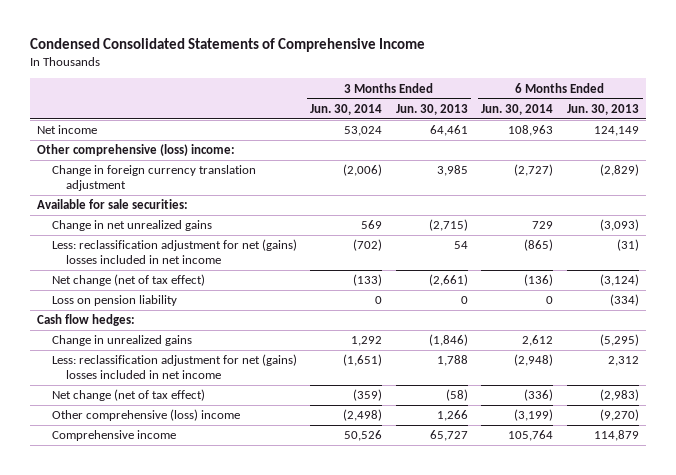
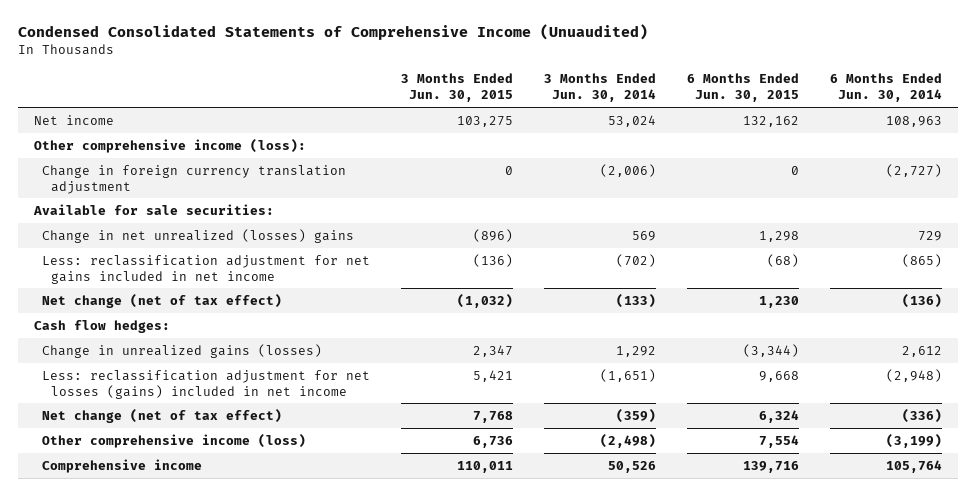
- Condensed Consolidated Statements of Comprehensive Income
+ Condensed Consolidated Statements of Comprehensive Income (Unuaudited)
- | 3 Months Ended Jun. 30, 2014 | 3 Months Ended Jun. 30, 2013 | 6 Months Ended Jun. 30, 2014 | 6 Months Ended Jun. 30, 2013
+ | 3 Months Ended Jun. 30, 2015 | 3 Months Ended Jun. 30, 2014 | 6 Months Ended Jun. 30, 2015 | 6 Months Ended Jun. 30, 2014
- Other comprehensive (loss) income:
+ Other comprehensive income (loss):
- Change in net unrealized gains | 569 | (2,715) | 729 | (3,093)
- Less: reclassification adjustment for net (gains) losses included in net income | (702) | 54 | (865) | (31)
+ Change in net unrealized (losses) gains | (896) | 569 | 1,298 | 729
+ Less: reclassification adjustment for net gains included in net income | (136) | (702) | (68) | (865)
- Loss on pension liability | 0 | 0 | 0 | (334)
- Change in unrealized gains | 1,292 | (1,846) | 2,612 | (5,295)
- Less: reclassification adjustment for net (gains) losses included in net income | (1,651) | 1,788 | (2,948) | 2,312
+ Change in unrealized gains (losses) | 2,347 | 1,292 | (3,344) | 2,612
+ Less: reclassification adjustment for net losses (gains) included in net income | 5,421 | (1,651) | 9,668 | (2,948)
- Other comprehensive (loss) income | (2,498) | 1,266 | (3,199) | (9,270)
+ Other comprehensive income (loss) | 6,736 | (2,498) | 7,554 | (3,199)

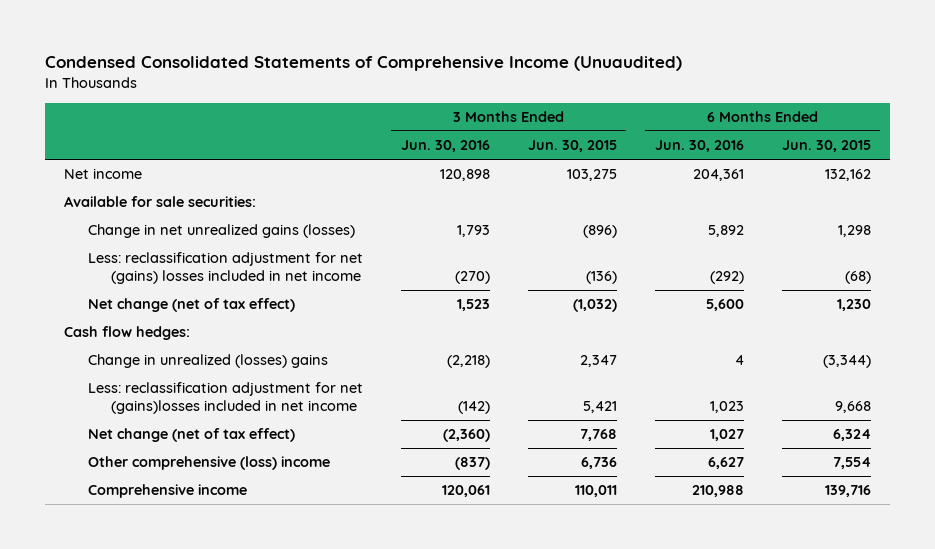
- | 3 Months Ended Jun. 30, 2015 | 3 Months Ended Jun. 30, 2014 | 6 Months Ended Jun. 30, 2015 | 6 Months Ended Jun. 30, 2014
+ | 3 Months Ended Jun. 30, 2016 | 3 Months Ended Jun. 30, 2015 | 6 Months Ended Jun. 30, 2016 | 6 Months Ended Jun. 30, 2015
- Other comprehensive income (loss):
- Change in foreign currency translation adjustment | 0 | (2,006) | 0 | (2,727)
- Change in net unrealized (losses) gains | (896) | 569 | 1,298 | 729
- Less: reclassification adjustment for net gains included in net income | (136) | (702) | (68) | (865)
+ Change in net unrealized gains (losses) | 1,793 | (896) | 5,892 | 1,298
+ Less: reclassification adjustment for net (gains) losses included in net income | (270) | (136) | (292) | (68)
- Change in unrealized gains (losses) | 2,347 | 1,292 | (3,344) | 2,612
- Less: reclassification adjustment for net losses (gains) included in net income | 5,421 | (1,651) | 9,668 | (2,948)
+ Change in unrealized (losses) gains | (2,218) | 2,347 | 4 | (3,344)
+ Less: reclassification adjustment for net (gains)losses included in net income | (142) | 5,421 | 1,023 | 9,668
- Other comprehensive income (loss) | 6,736 | (2,498) | 7,554 | (3,199)
+ Other comprehensive (loss) income | (837) | 6,736 | 6,627 | 7,554

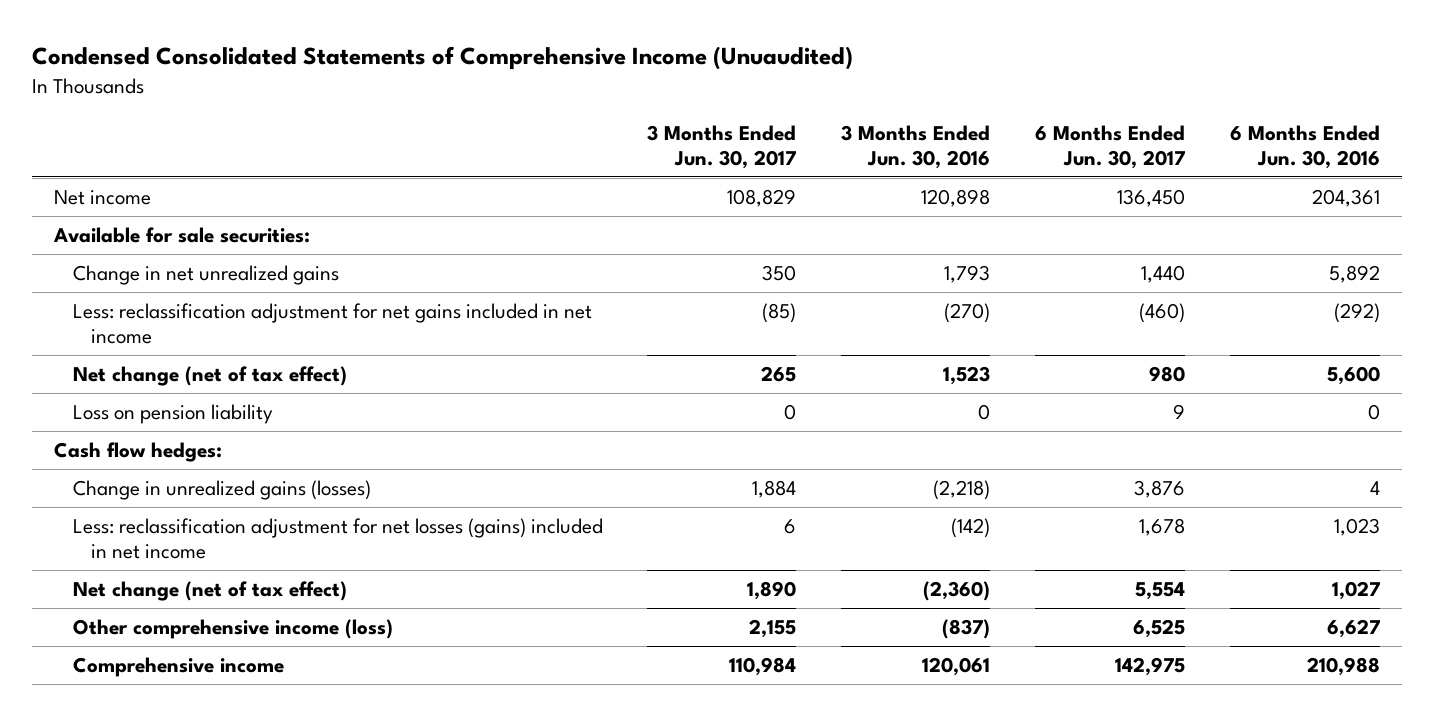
- | 3 Months Ended Jun. 30, 2016 | 3 Months Ended Jun. 30, 2015 | 6 Months Ended Jun. 30, 2016 | 6 Months Ended Jun. 30, 2015
+ | 3 Months Ended Jun. 30, 2017 | 3 Months Ended Jun. 30, 2016 | 6 Months Ended Jun. 30, 2017 | 6 Months Ended Jun. 30, 2016
- Change in net unrealized gains (losses) | 1,793 | (896) | 5,892 | 1,298
- Less: reclassification adjustment for net (gains) losses included in net income | (270) | (136) | (292) | (68)
+ Change in net unrealized gains | 350 | 1,793 | 1,440 | 5,892
+ Less: reclassification adjustment for net gains included in net income | (85) | (270) | (460) | (292)
+ Loss on pension liability | 0 | 0 | 9 | 0
- Change in unrealized (losses) gains | (2,218) | 2,347 | 4 | (3,344)
- Less: reclassification adjustment for net (gains)losses included in net income | (142) | 5,421 | 1,023 | 9,668
+ Change in unrealized gains (losses) | 1,884 | (2,218) | 3,876 | 4
+ Less: reclassification adjustment for net losses (gains) included in net income | 6 | (142) | 1,678 | 1,023
- Other comprehensive (loss) income | (837) | 6,736 | 6,627 | 7,554
+ Other comprehensive income (loss) | 2,155 | (837) | 6,525 | 6,627

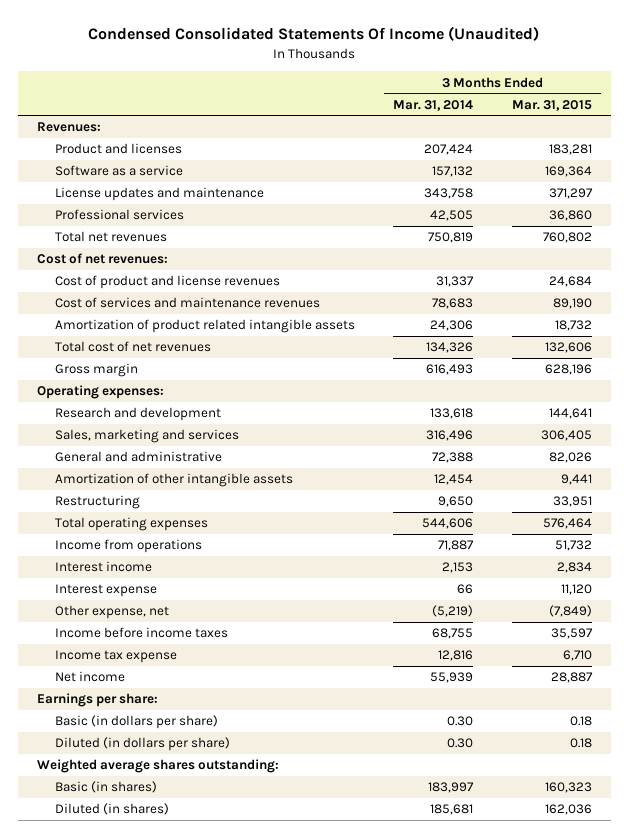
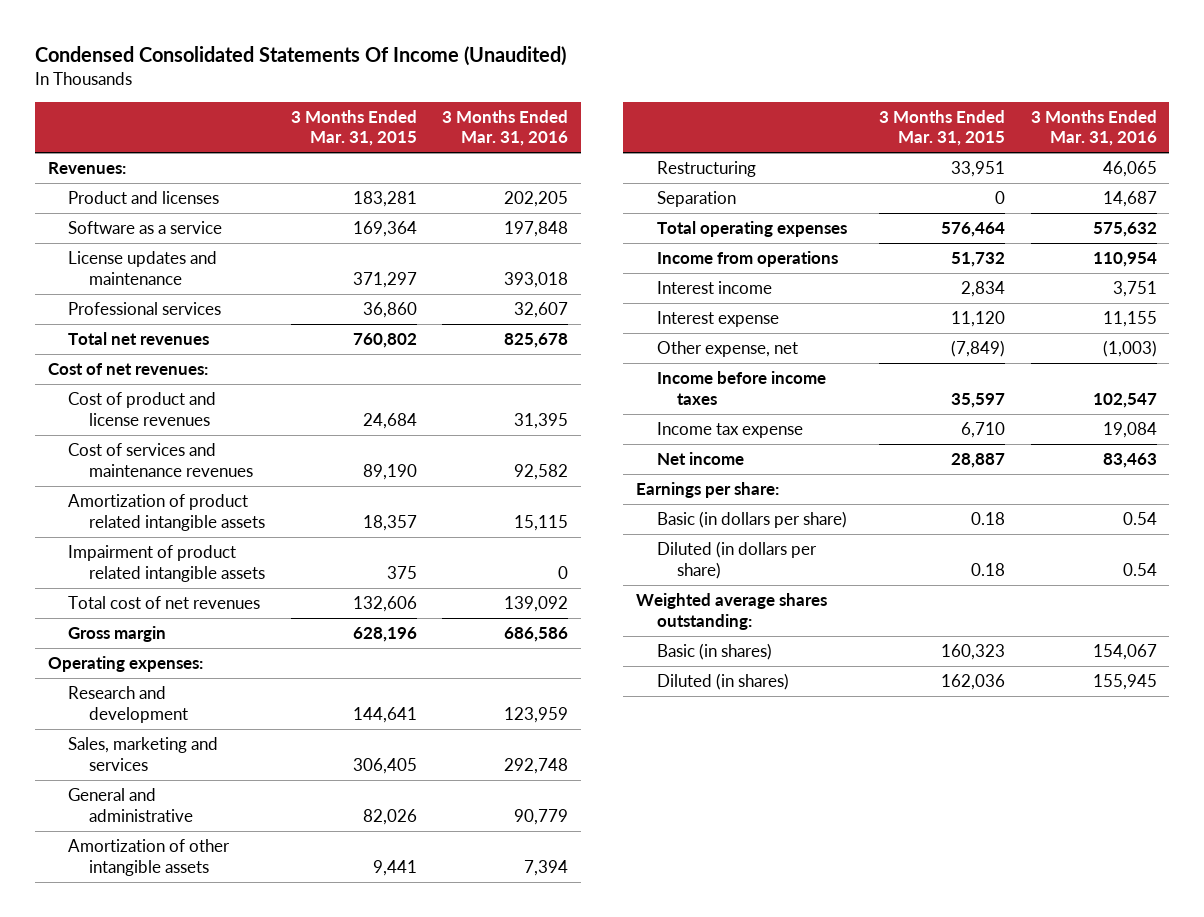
- | 3 Months Ended Mar. 31, 2014 | 3 Months Ended Mar. 31, 2015
+ | 3 Months Ended Mar. 31, 2015 | 3 Months Ended Mar. 31, 2016
- Amortization of product related intangible assets | 24,306 | 18,732
+ Amortization of product related intangible assets | 18,357 | 15,115
+ Impairment of product related intangible assets | 375 | 0
+ Separation | 0 | 14,687

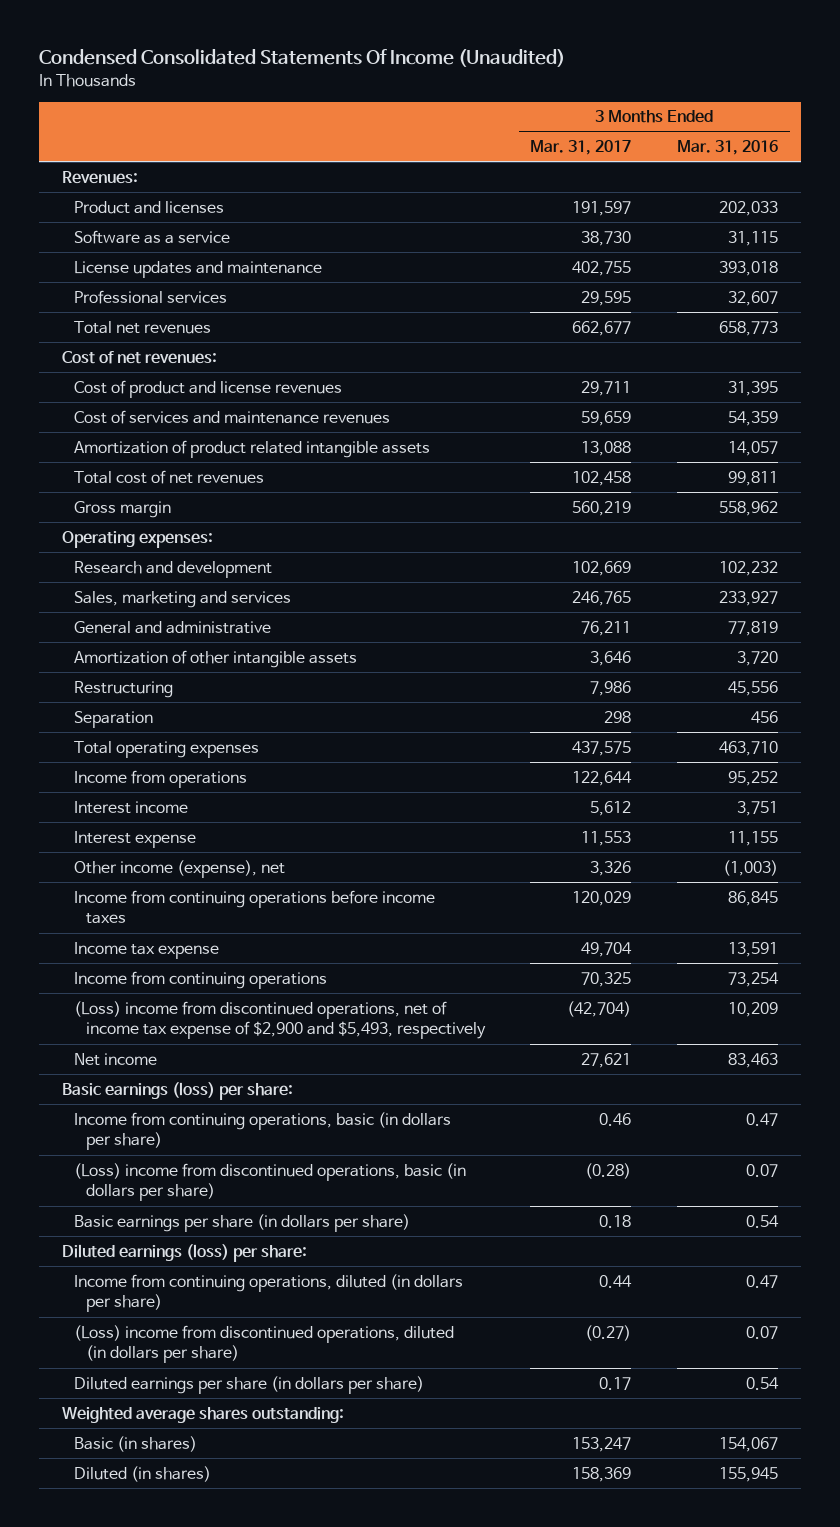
- | 3 Months Ended Mar. 31, 2015 | 3 Months Ended Mar. 31, 2016
+ | 3 Months Ended Mar. 31, 2017 | 3 Months Ended Mar. 31, 2016
- Product and licenses | 183,281 | 202,205
- Software as a service | 169,364 | 197,848
+ Product and licenses | 191,597 | 202,033
+ Software as a service | 38,730 | 31,115
- Total net revenues | 760,802 | 825,678
+ Total net revenues | 662,677 | 658,773
- Cost of services and maintenance revenues | 89,190 | 92,582
- Amortization of product related intangible assets | 18,357 | 15,115
- Impairment of product related intangible assets | 375 | 0
- Total cost of net revenues | 132,606 | 139,092
- Gross margin | 628,196 | 686,586
+ Cost of services and maintenance revenues | 59,659 | 54,359
+ Amortization of product related intangible assets | 13,088 | 14,057
+ Total cost of net revenues | 102,458 | 99,811
+ Gross margin | 560,219 | 558,962
- Research and development | 144,641 | 123,959
- Sales, marketing and services | 306,405 | 292,748
- General and administrative | 82,026 | 90,779
- Amortization of other intangible assets | 9,441 | 7,394
- Restructuring | 33,951 | 46,065
- Separation | 0 | 14,687
- Total operating expenses | 576,464 | 575,632
- Income from operations | 51,732 | 110,954
+ Research and development | 102,669 | 102,232
+ Sales, marketing and services | 246,765 | 233,927
+ General and administrative | 76,211 | 77,819
+ Amortization of other intangible assets | 3,646 | 3,720
+ Restructuring | 7,986 | 45,556
+ Separation | 298 | 456
+ Total operating expenses | 437,575 | 463,710
+ Income from operations | 122,644 | 95,252
- Other expense, net | (7,849) | (1,003)
- Income before income taxes | 35,597 | 102,547
- Income tax expense | 6,710 | 19,084
+ Other income (expense), net | 3,326 | (1,003)
+ Income from continuing operations before income taxes | 120,029 | 86,845
+ Income tax expense | 49,704 | 13,591
+ Income from continuing operations | 70,325 | 73,254
+ (Loss) income from discontinued operations, net of income tax expense of $2,900 and $5,493, respectively | (42,704) | 10,209
- Earnings per share:
- Basic (in dollars per share) | 0.18 | 0.54
- Diluted (in dollars per share) | 0.18 | 0.54
+ Basic earnings (loss) per share:
+ Income from continuing operations, basic (in dollars per share) | 0.46 | 0.47
+ (Loss) income from discontinued operations, basic (in dollars per share) | (0.28) | 0.07
+ Basic earnings per share (in dollars per share) | 0.18 | 0.54
+ Diluted earnings (loss) per share:
+ Income from continuing operations, diluted (in dollars per share) | 0.44 | 0.47
+ (Loss) income from discontinued operations, diluted (in dollars per share) | (0.27) | 0.07
+ Diluted earnings per share (in dollars per share) | 0.17 | 0.54

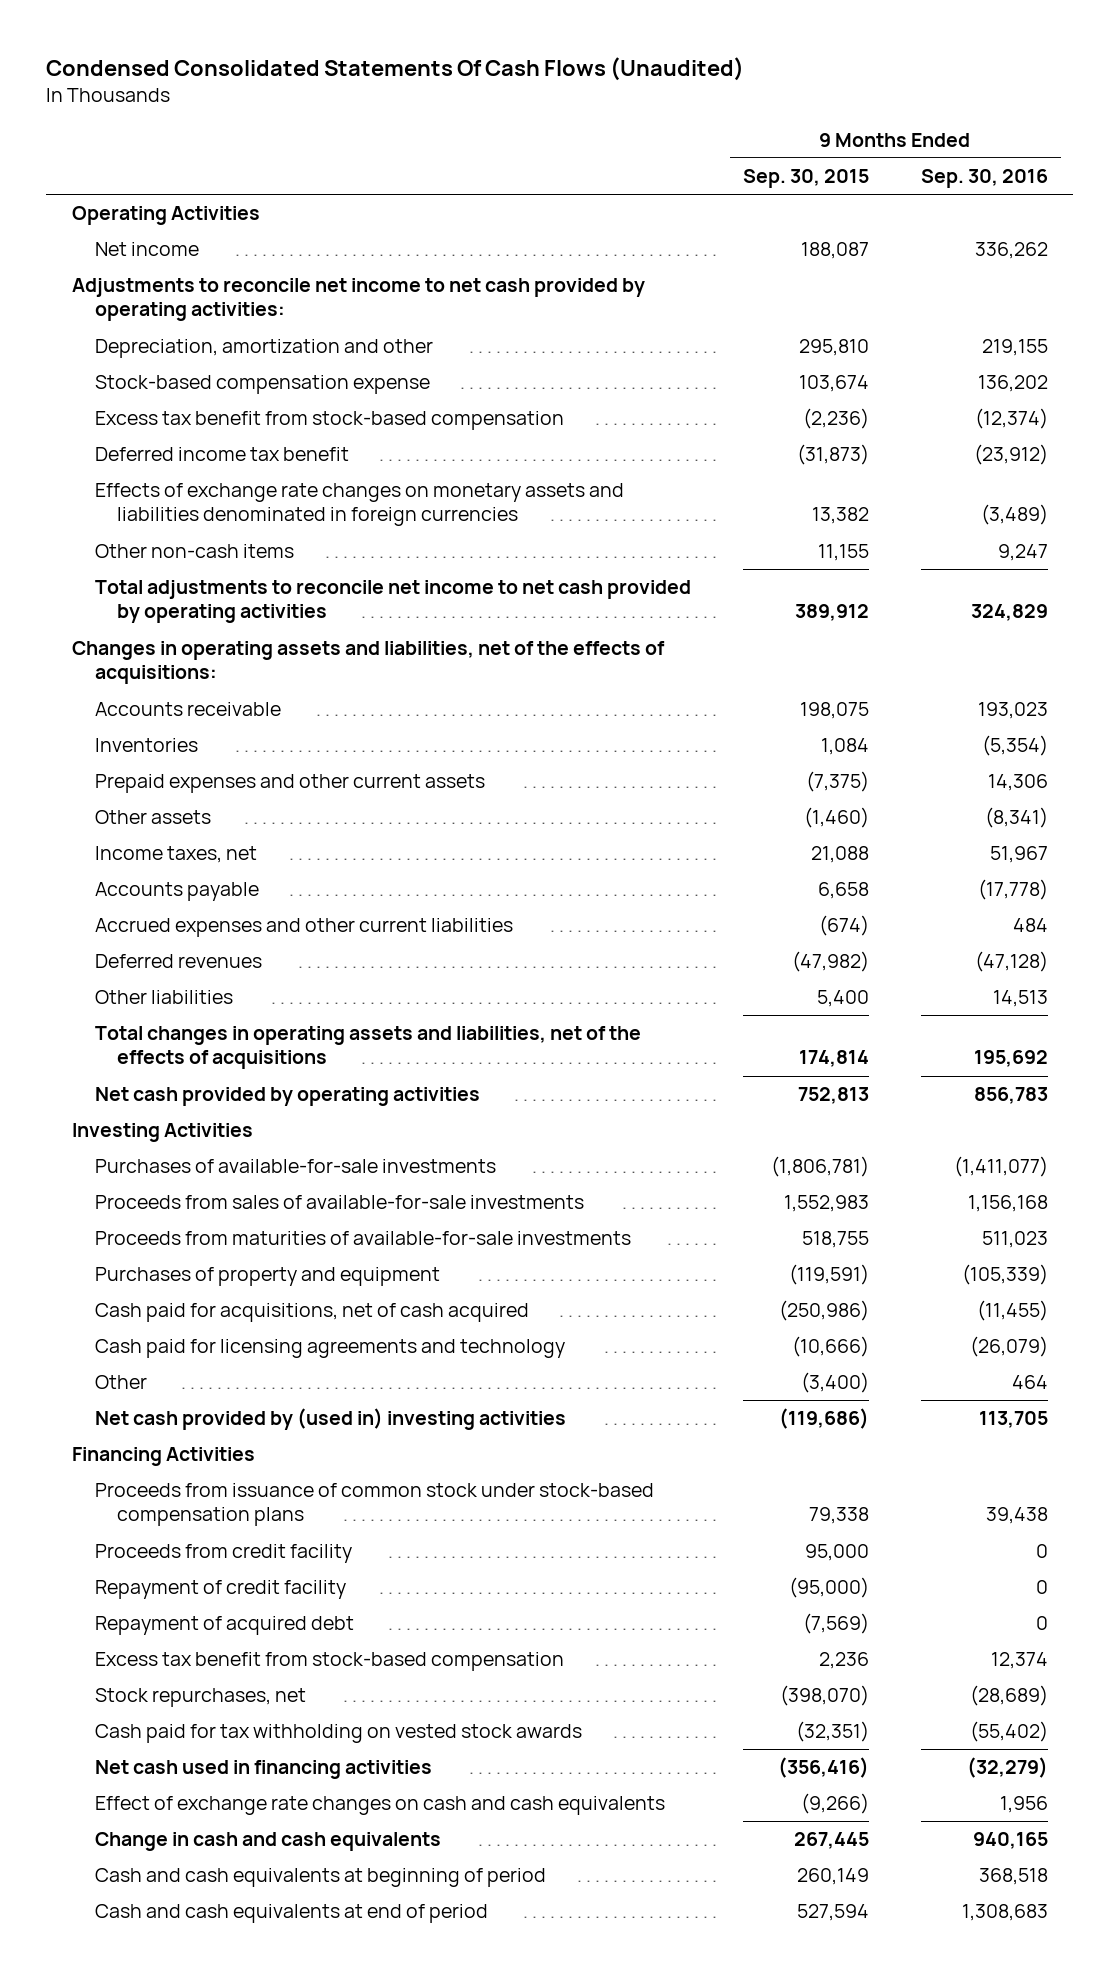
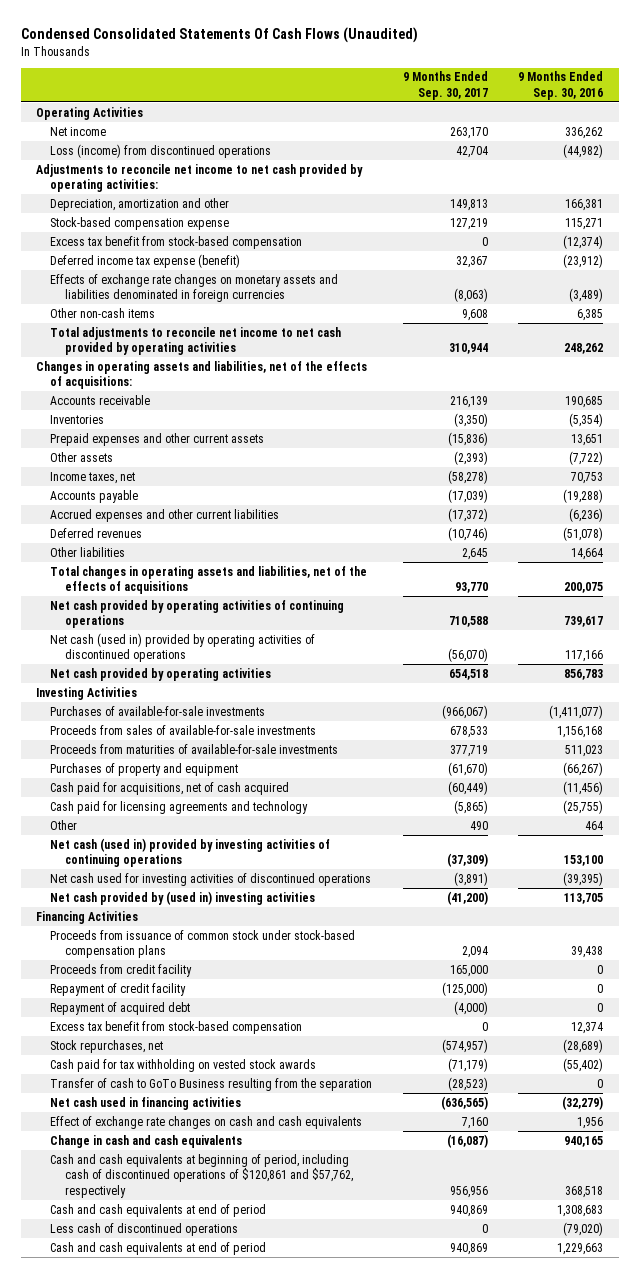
- | 9 Months Ended Sep. 30, 2015 | 9 Months Ended Sep. 30, 2016
+ | 9 Months Ended Sep. 30, 2017 | 9 Months Ended Sep. 30, 2016
+ Loss (income) from discontinued operations | 42,704 | (44,982)
- Depreciation, amortization and other | 295,810 | 219,155
- Stock-based compensation expense | 103,674 | 136,202
+ Depreciation, amortization and other | 149,813 | 166,381
+ Stock-based compensation expense | 127,219 | 115,271
- Deferred income tax benefit | (31,873) | (23,912)
+ Deferred income tax expense (benefit) | 32,367 | (23,912)
- Other non-cash items | 11,155 | 9,247
- Total adjustments to reconcile net income to net cash provided by operating activities | 389,912 | 324,829
+ Other non-cash items | 9,608 | 6,385
+ Total adjustments to reconcile net income to net cash provided by operating activities | 310,944 | 248,262
- Accounts receivable | 198,075 | 193,023
+ Accounts receivable | 216,139 | 190,685
- Prepaid expenses and other current assets | (7,375) | 14,306
- Other assets | (1,460) | (8,341)
- Income taxes, net | 21,088 | 51,967
- Accounts payable | 6,658 | (17,778)
- Accrued expenses and other current liabilities | (674) | 484
- Deferred revenues | (47,982) | (47,128)
- Other liabilities | 5,400 | 14,513
- Total changes in operating assets and liabilities, net of the effects of acquisitions | 174,814 | 195,692
+ Prepaid expenses and other current assets | (15,836) | 13,651
+ Other assets | (2,393) | (7,722)
+ Income taxes, net | (58,278) | 70,753
+ Accounts payable | (17,039) | (19,288)
+ Accrued expenses and other current liabilities | (17,372) | (6,236)
+ Deferred revenues | (10,746) | (51,078)
+ Other liabilities | 2,645 | 14,664
+ Total changes in operating assets and liabilities, net of the effects of acquisitions | 93,770 | 200,075
+ Net cash provided by operating activities of continuing operations | 710,588 | 739,617
+ Net cash (used in) provided by operating activities of discontinued operations | (56,070) | 117,166
- Purchases of property and equipment | (119,591) | (105,339)
- Cash paid for acquisitions, net of cash acquired | (250,986) | (11,455)
- Cash paid for licensing agreements and technology | (10,666) | (26,079)
+ Purchases of property and equipment | (61,670) | (66,267)
+ Cash paid for acquisitions, net of cash acquired | (60,449) | (11,456)
+ Cash paid for licensing agreements and technology | (5,865) | (25,755)
+ Net cash (used in) provided by investing activities of continuing operations | (37,309) | 153,100
+ Net cash used for investing activities of discontinued operations | (3,891) | (39,395)
+ Transfer of cash to GoTo Business resulting from the separation | (28,523) | 0
- Cash and cash equivalents at beginning of period | 260,149 | 368,518
+ Cash and cash equivalents at beginning of period, including cash of discontinued operations of $120,861 and $57,762, respectively | 956,956 | 368,518
+ Less cash of discontinued operations | 0 | (79,020)
+ Cash and cash equivalents at end of period | 940,869 | 1,229,663

